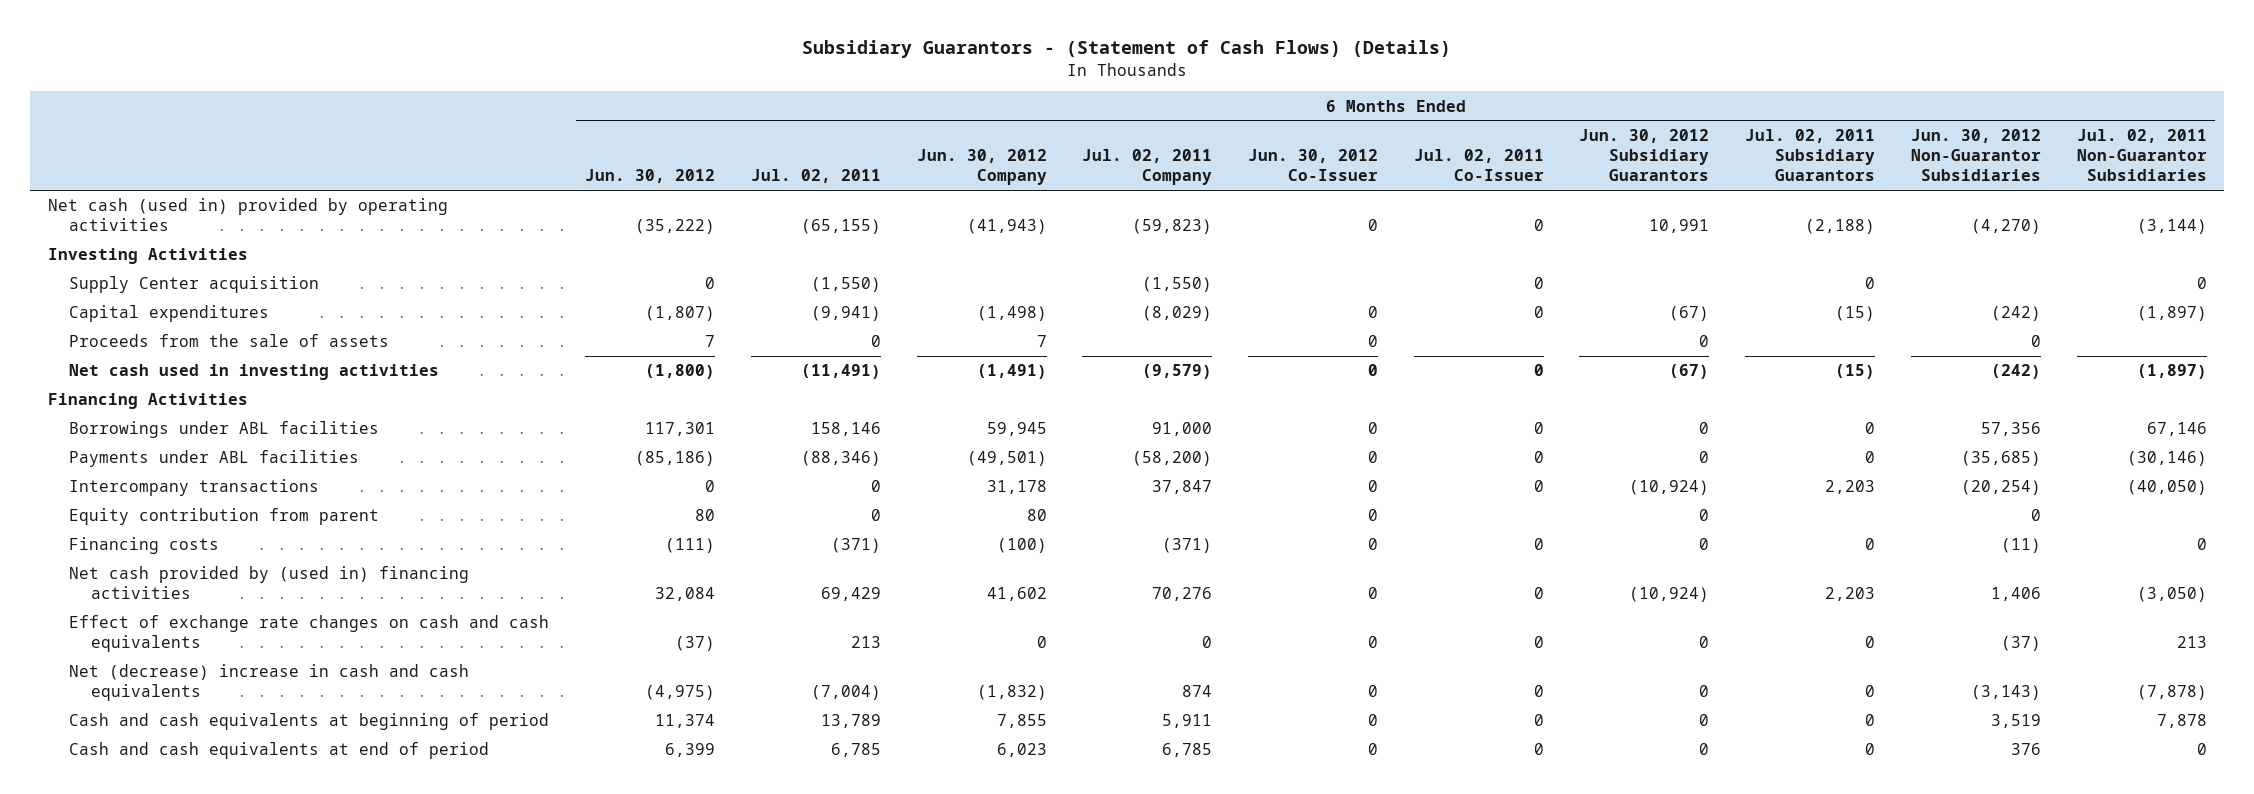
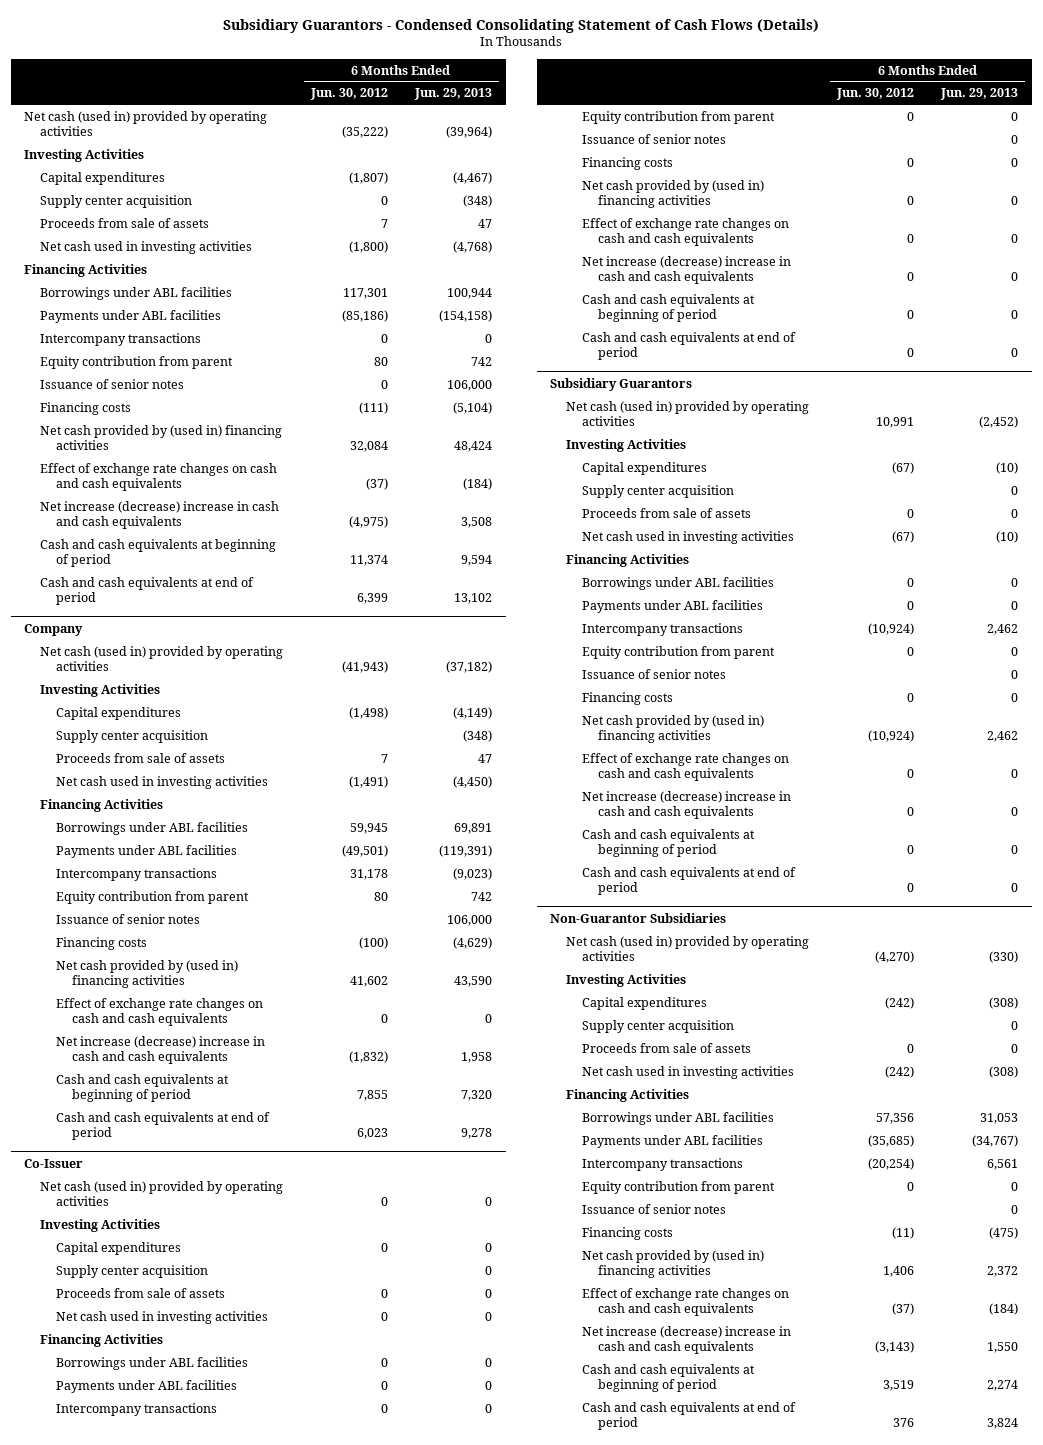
- Subsidiary Guarantors - (Statement of Cash Flows) (Details)
+ Subsidiary Guarantors - Condensed Consolidating Statement of Cash Flows (Details)
- | 6 Months Ended Jun. 30, 2012 | 6 Months Ended Jul. 02, 2011 | 6 Months Ended Jun. 30, 2012 Company | 6 Months Ended Jul. 02, 2011 Company | 6 Months Ended Jun. 30, 2012 Co-Issuer | 6 Months Ended Jul. 02, 2011 Co-Issuer | 6 Months Ended Jun. 30, 2012 Subsidiary Guarantors | 6 Months Ended Jul. 02, 2011 Subsidiary Guarantors | 6 Months Ended Jun. 30, 2012 Non-Guarantor Subsidiaries | 6 Months Ended Jul. 02, 2011 Non-Guarantor Subsidiaries
+ | 6 Months Ended Jun. 30, 2012 | 6 Months Ended Jun. 29, 2013
- Supply Center acquisition | 0 | (1,550) | | (1,550) | | 0 | | 0 | | 0
- Proceeds from the sale of assets | 7 | 0 | 7 | | 0 | | 0 | | 0 |
+ Supply center acquisition | 0 | (348)
+ Proceeds from sale of assets | 7 | 47
+ Issuance of senior notes | 0 | 106,000
- Net (decrease) increase in cash and cash equivalents | (4,975) | (7,004) | (1,832) | 874 | 0 | 0 | 0 | 0 | (3,143) | (7,878)
+ Net increase (decrease) increase in cash and cash equivalents | (4,975) | 3,508
+ Company
+ Net cash (used in) provided by operating activities | (41,943) | (37,182)
+ Investing Activities
+ Capital expenditures | (1,498) | (4,149)
+ Supply center acquisition | | (348)
+ Proceeds from sale of assets | 7 | 47
+ Net cash used in investing activities | (1,491) | (4,450)
+ Financing Activities
+ Borrowings under ABL facilities | 59,945 | 69,891
+ Payments under ABL facilities | (49,501) | (119,391)
+ Intercompany transactions | 31,178 | (9,023)
+ Equity contribution from parent | 80 | 742
+ Issuance of senior notes | | 106,000
+ Financing costs | (100) | (4,629)
+ Net cash provided by (used in) financing activities | 41,602 | 43,590
+ Effect of exchange rate changes on cash and cash equivalents | 0 | 0
+ Net increase (decrease) increase in cash and cash equivalents | (1,832) | 1,958
+ Cash and cash equivalents at beginning of period | 7,855 | 7,320
+ Cash and cash equivalents at end of period | 6,023 | 9,278
+ Co-Issuer
+ Net cash (used in) provided by operating activities | 0 | 0
+ Investing Activities
+ Capital expenditures | 0 | 0
+ Supply center acquisition | | 0
+ Proceeds from sale of assets | 0 | 0
+ Net cash used in investing activities | 0 | 0
+ Financing Activities
+ Borrowings under ABL facilities | 0 | 0
+ Payments under ABL facilities | 0 | 0
+ Intercompany transactions | 0 | 0
+ Equity contribution from parent | 0 | 0
+ Issuance of senior notes | | 0
+ Financing costs | 0 | 0
+ Net cash provided by (used in) financing activities | 0 | 0
+ Effect of exchange rate changes on cash and cash equivalents | 0 | 0
+ Net increase (decrease) increase in cash and cash equivalents | 0 | 0
+ Cash and cash equivalents at beginning of period | 0 | 0
+ Cash and cash equivalents at end of period | 0 | 0
+ Subsidiary Guarantors
+ Net cash (used in) provided by operating activities | 10,991 | (2,452)
+ Investing Activities
+ Capital expenditures | (67) | (10)
+ Supply center acquisition | | 0
+ Proceeds from sale of assets | 0 | 0
+ Net cash used in investing activities | (67) | (10)
+ Financing Activities
+ Borrowings under ABL facilities | 0 | 0
+ Payments under ABL facilities | 0 | 0
+ Intercompany transactions | (10,924) | 2,462
+ Equity contribution from parent | 0 | 0
+ Issuance of senior notes | | 0
+ Financing costs | 0 | 0
+ Net cash provided by (used in) financing activities | (10,924) | 2,462
+ Effect of exchange rate changes on cash and cash equivalents | 0 | 0
+ Net increase (decrease) increase in cash and cash equivalents | 0 | 0
+ Cash and cash equivalents at beginning of period | 0 | 0
+ Cash and cash equivalents at end of period | 0 | 0
+ Non-Guarantor Subsidiaries
+ Net cash (used in) provided by operating activities | (4,270) | (330)
+ Investing Activities
+ Capital expenditures | (242) | (308)
+ Supply center acquisition | | 0
+ Proceeds from sale of assets | 0 | 0
+ Net cash used in investing activities | (242) | (308)
+ Financing Activities
+ Borrowings under ABL facilities | 57,356 | 31,053
+ Payments under ABL facilities | (35,685) | (34,767)
+ Intercompany transactions | (20,254) | 6,561
+ Equity contribution from parent | 0 | 0
+ Issuance of senior notes | | 0
+ Financing costs | (11) | (475)
+ Net cash provided by (used in) financing activities | 1,406 | 2,372
+ Effect of exchange rate changes on cash and cash equivalents | (37) | (184)
+ Net increase (decrease) increase in cash and cash equivalents | (3,143) | 1,550
+ Cash and cash equivalents at beginning of period | 3,519 | 2,274
+ Cash and cash equivalents at end of period | 376 | 3,824

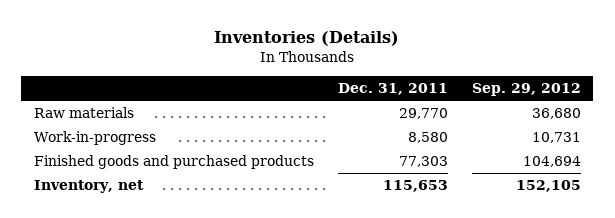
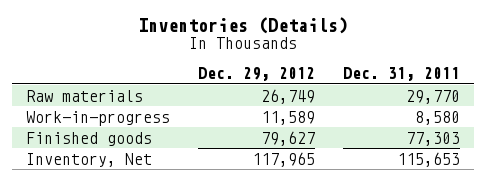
- | Dec. 31, 2011 | Sep. 29, 2012
+ | Dec. 29, 2012 | Dec. 31, 2011
- Finished goods and purchased products | 77,303 | 104,694
- Inventory, net | 115,653 | 152,105
+ Finished goods | 79,627 | 77,303
+ Inventory, Net | 117,965 | 115,653

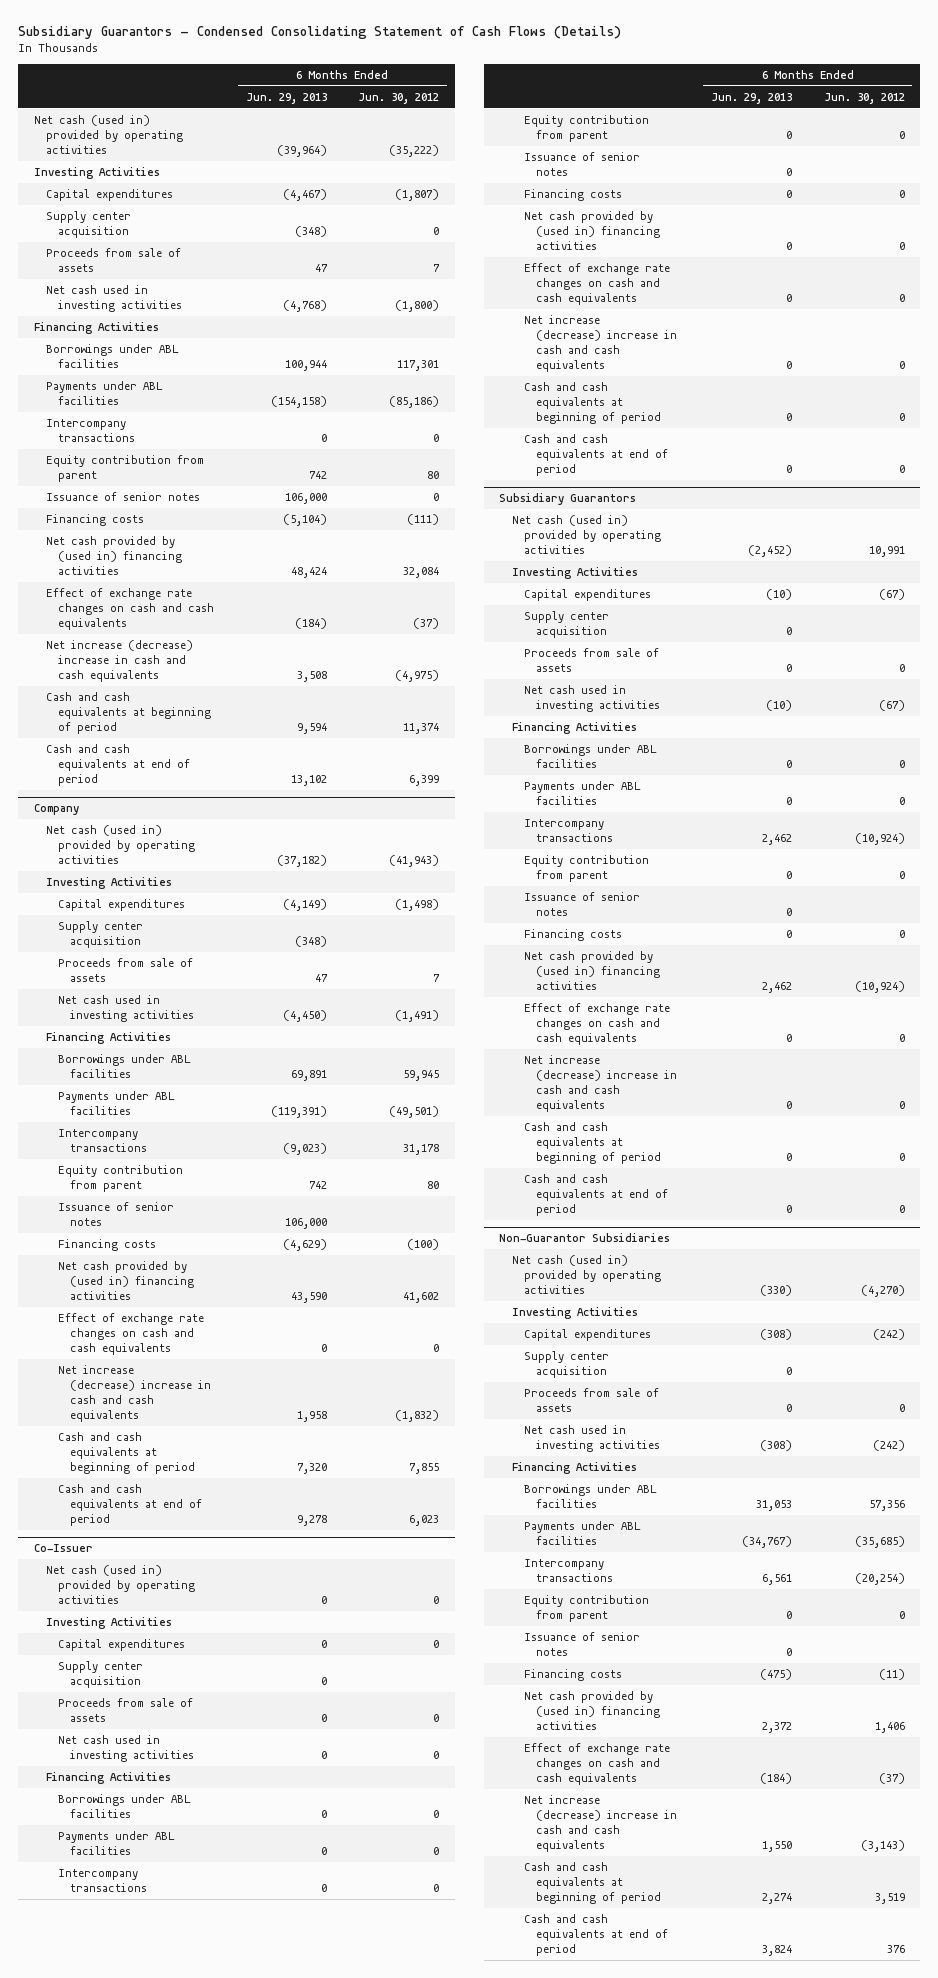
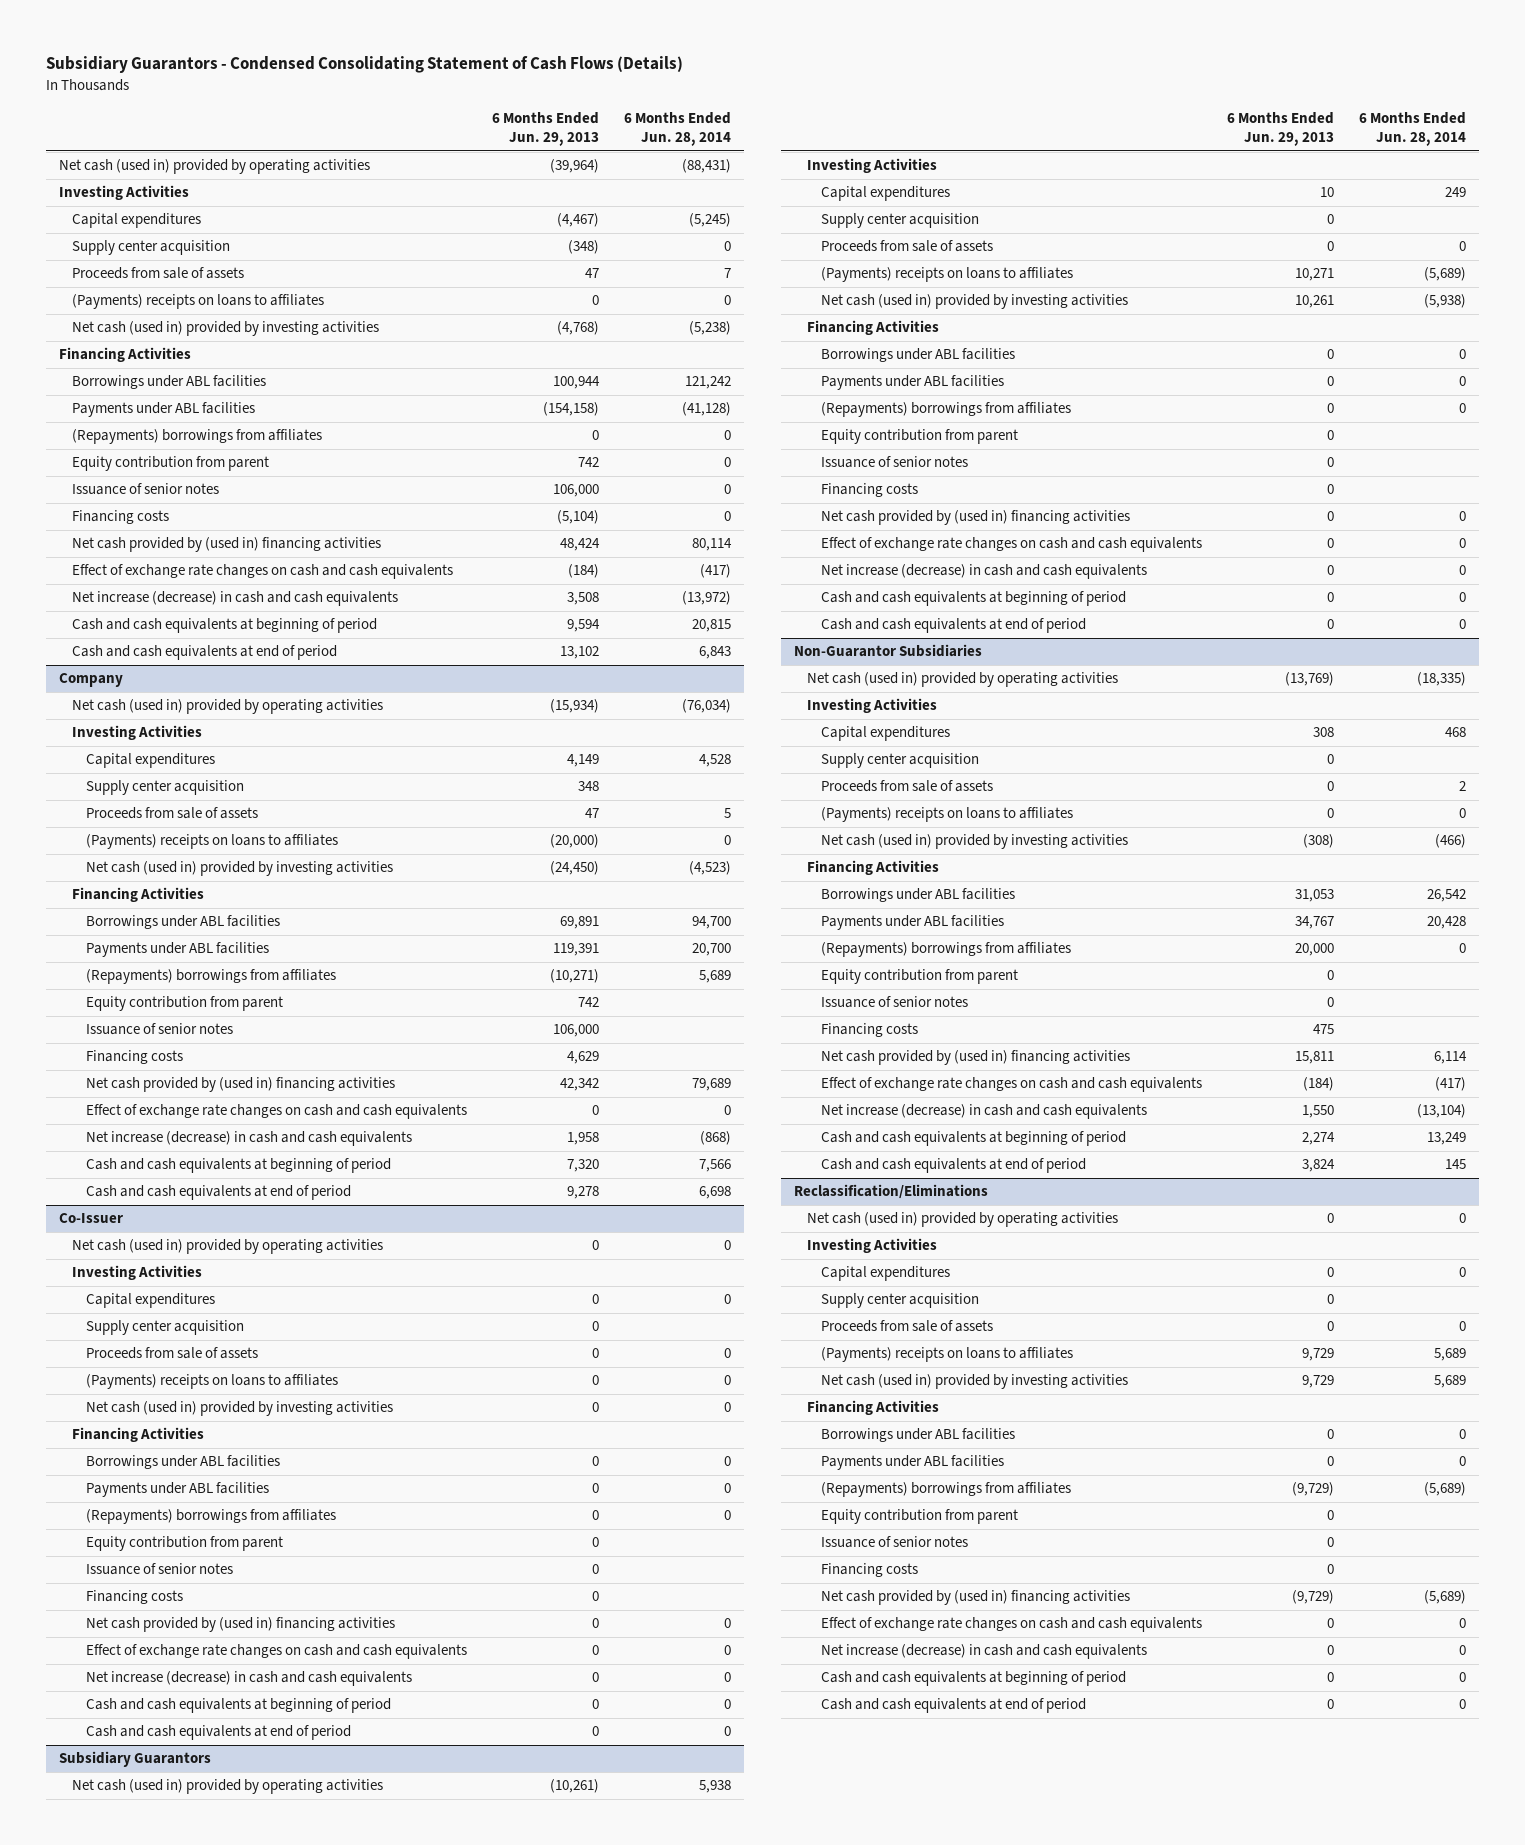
- | 6 Months Ended Jun. 29, 2013 | 6 Months Ended Jun. 30, 2012
+ | 6 Months Ended Jun. 29, 2013 | 6 Months Ended Jun. 28, 2014
- Net cash used in investing activities | (4,768) | (1,800)
+ (Payments) receipts on loans to affiliates | 0 | 0
+ Net cash (used in) provided by investing activities | (4,768) | (5,238)
- Intercompany transactions | 0 | 0
+ (Repayments) borrowings from affiliates | 0 | 0
- Net increase (decrease) increase in cash and cash equivalents | 3,508 | (4,975)
+ Net increase (decrease) in cash and cash equivalents | 3,508 | (13,972)
@ Company
- Net cash (used in) provided by operating activities | (37,182) | (41,943)
+ Net cash (used in) provided by operating activities | (15,934) | (76,034)
- Capital expenditures | (4,149) | (1,498)
- Supply center acquisition | (348) |
+ Capital expenditures | 4,149 | 4,528
+ Supply center acquisition | 348 |
- Net cash used in investing activities | (4,450) | (1,491)
+ (Payments) receipts on loans to affiliates | (20,000) | 0
+ Net cash (used in) provided by investing activities | (24,450) | (4,523)
- Payments under ABL facilities | (119,391) | (49,501)
- Intercompany transactions | (9,023) | 31,178
+ Payments under ABL facilities | 119,391 | 20,700
+ (Repayments) borrowings from affiliates | (10,271) | 5,689
- Financing costs | (4,629) | (100)
- Net cash provided by (used in) financing activities | 43,590 | 41,602
+ Financing costs | 4,629 |
+ Net cash provided by (used in) financing activities | 42,342 | 79,689
- Net increase (decrease) increase in cash and cash equivalents | 1,958 | (1,832)
+ Net increase (decrease) in cash and cash equivalents | 1,958 | (868)
@ Co-Issuer
- Net cash used in investing activities | 0 | 0
+ (Payments) receipts on loans to affiliates | 0 | 0
+ Net cash (used in) provided by investing activities | 0 | 0
- Intercompany transactions | 0 | 0
+ (Repayments) borrowings from affiliates | 0 | 0
- Net increase (decrease) increase in cash and cash equivalents | 0 | 0
+ Net increase (decrease) in cash and cash equivalents | 0 | 0
@ Subsidiary Guarantors
- Net cash (used in) provided by operating activities | (2,452) | 10,991
+ Net cash (used in) provided by operating activities | (10,261) | 5,938
- Capital expenditures | (10) | (67)
+ Capital expenditures | 10 | 249
- Net cash used in investing activities | (10) | (67)
+ (Payments) receipts on loans to affiliates | 10,271 | (5,689)
+ Net cash (used in) provided by investing activities | 10,261 | (5,938)
- Intercompany transactions | 2,462 | (10,924)
+ (Repayments) borrowings from affiliates | 0 | 0
- Net cash provided by (used in) financing activities | 2,462 | (10,924)
+ Net cash provided by (used in) financing activities | 0 | 0
- Net increase (decrease) increase in cash and cash equivalents | 0 | 0
+ Net increase (decrease) in cash and cash equivalents | 0 | 0
@ Non-Guarantor Subsidiaries
- Net cash (used in) provided by operating activities | (330) | (4,270)
+ Net cash (used in) provided by operating activities | (13,769) | (18,335)
- Capital expenditures | (308) | (242)
+ Capital expenditures | 308 | 468
- Net cash used in investing activities | (308) | (242)
+ (Payments) receipts on loans to affiliates | 0 | 0
+ Net cash (used in) provided by investing activities | (308) | (466)
- Payments under ABL facilities | (34,767) | (35,685)
- Intercompany transactions | 6,561 | (20,254)
+ Payments under ABL facilities | 34,767 | 20,428
+ (Repayments) borrowings from affiliates | 20,000 | 0
- Financing costs | (475) | (11)
- Net cash provided by (used in) financing activities | 2,372 | 1,406
+ Financing costs | 475 |
+ Net cash provided by (used in) financing activities | 15,811 | 6,114
- Net increase (decrease) increase in cash and cash equivalents | 1,550 | (3,143)
+ Net increase (decrease) in cash and cash equivalents | 1,550 | (13,104)
+ Reclassification/Eliminations
+ Net cash (used in) provided by operating activities | 0 | 0
+ Investing Activities
+ Capital expenditures | 0 | 0
+ Supply center acquisition | 0 |
+ Proceeds from sale of assets | 0 | 0
+ (Payments) receipts on loans to affiliates | 9,729 | 5,689
+ Net cash (used in) provided by investing activities | 9,729 | 5,689
+ Financing Activities
+ Borrowings under ABL facilities | 0 | 0
+ Payments under ABL facilities | 0 | 0
+ (Repayments) borrowings from affiliates | (9,729) | (5,689)
+ Equity contribution from parent | 0 |
+ Issuance of senior notes | 0 |
+ Financing costs | 0 |
+ Net cash provided by (used in) financing activities | (9,729) | (5,689)
+ Effect of exchange rate changes on cash and cash equivalents | 0 | 0
+ Net increase (decrease) in cash and cash equivalents | 0 | 0
+ Cash and cash equivalents at beginning of period | 0 | 0
+ Cash and cash equivalents at end of period | 0 | 0

